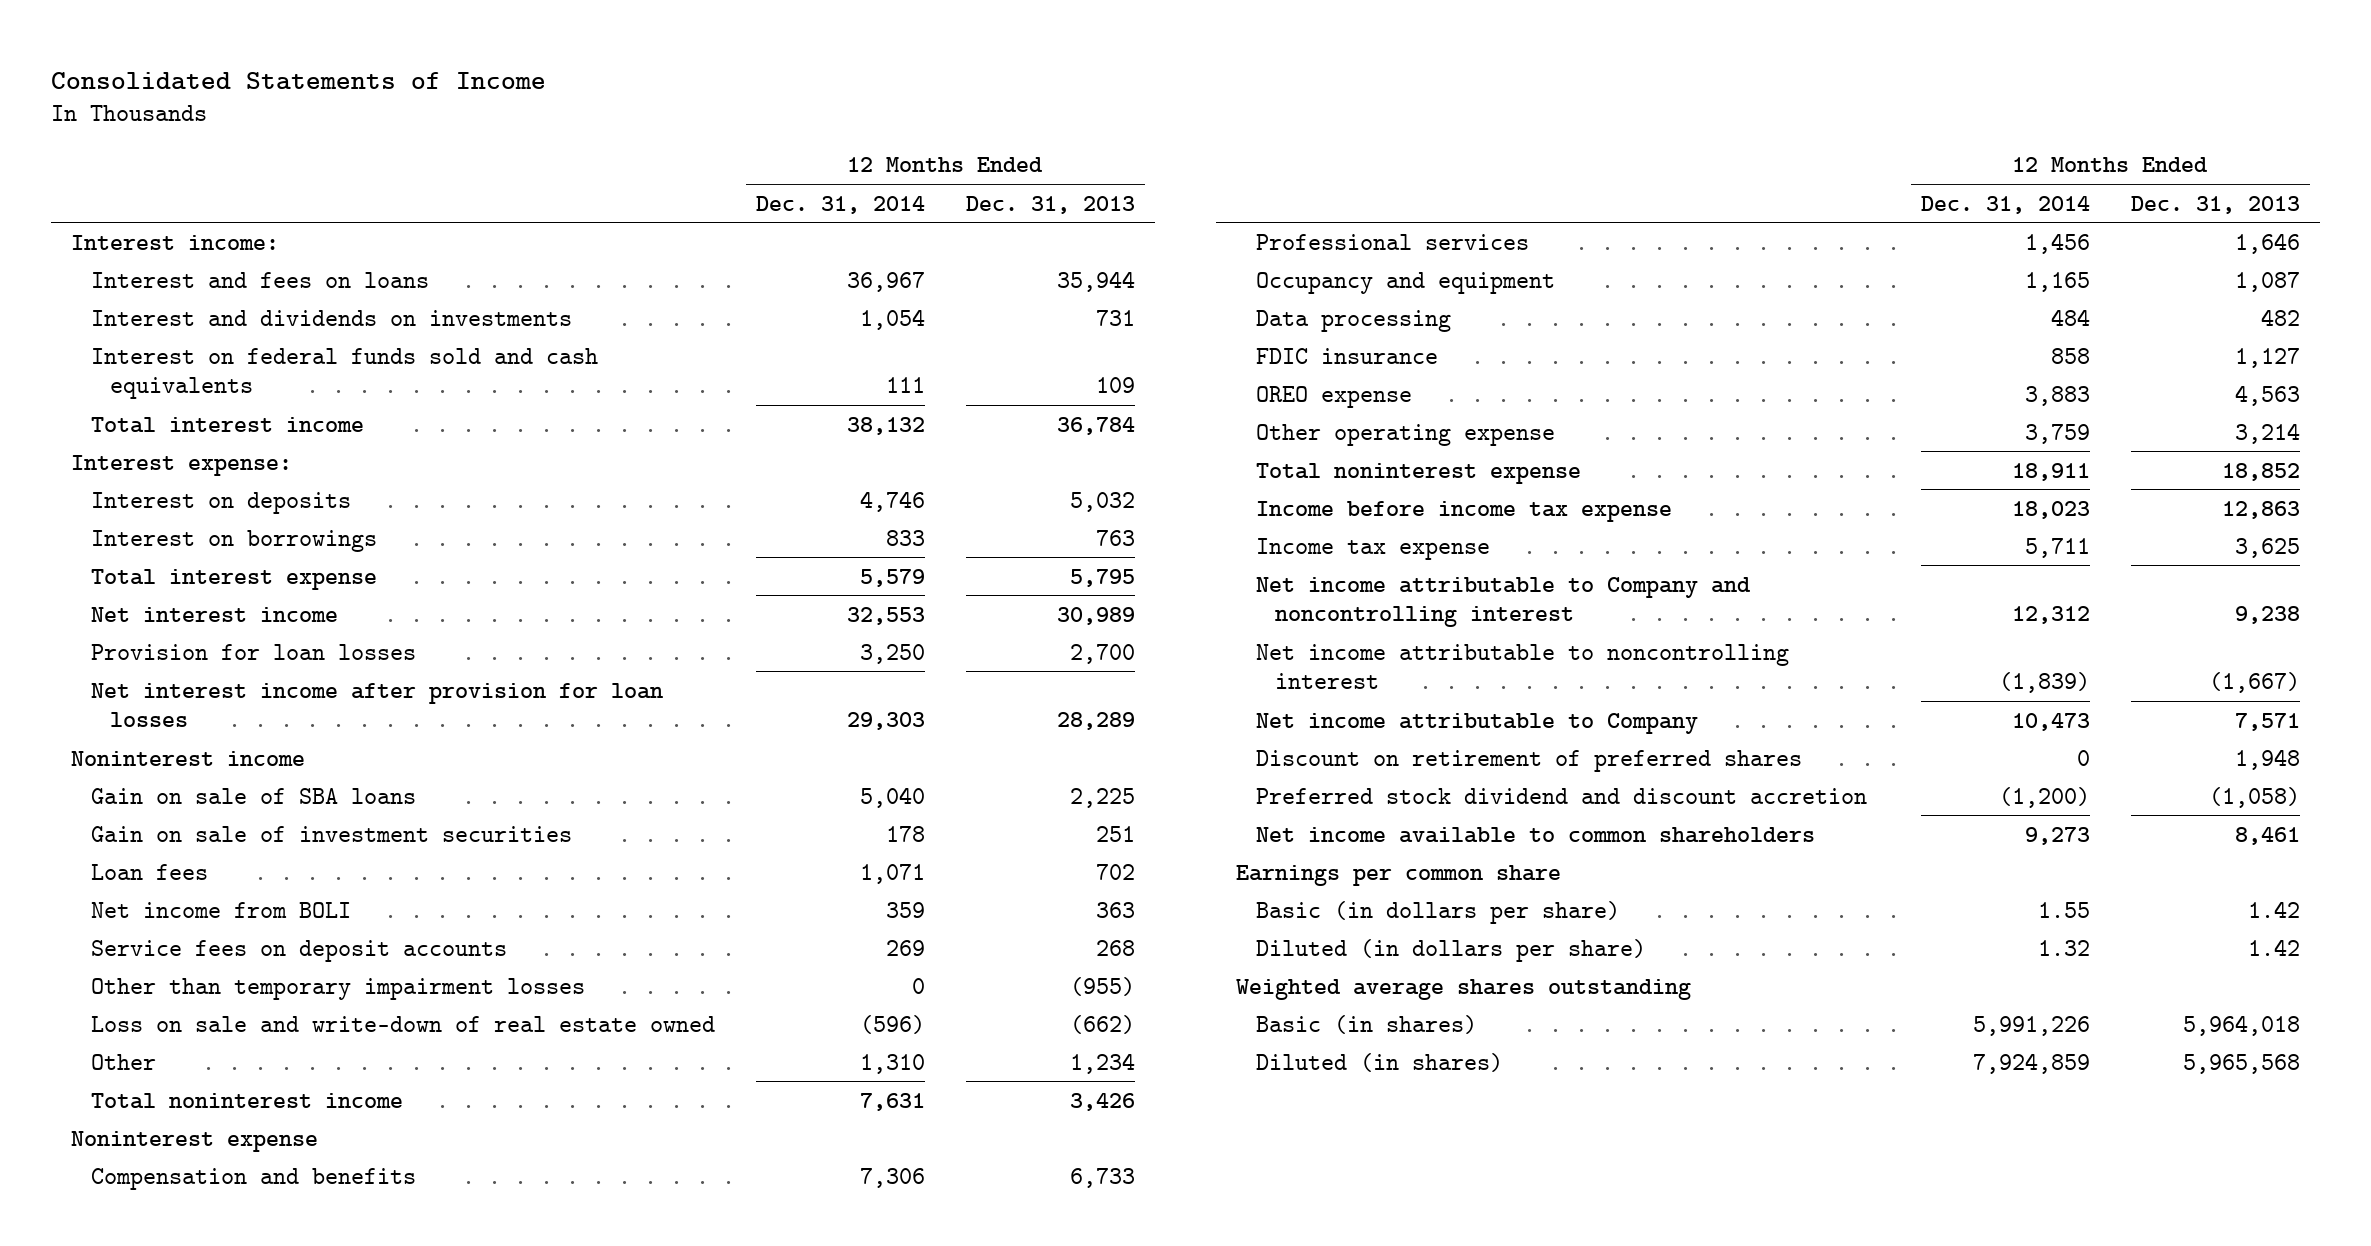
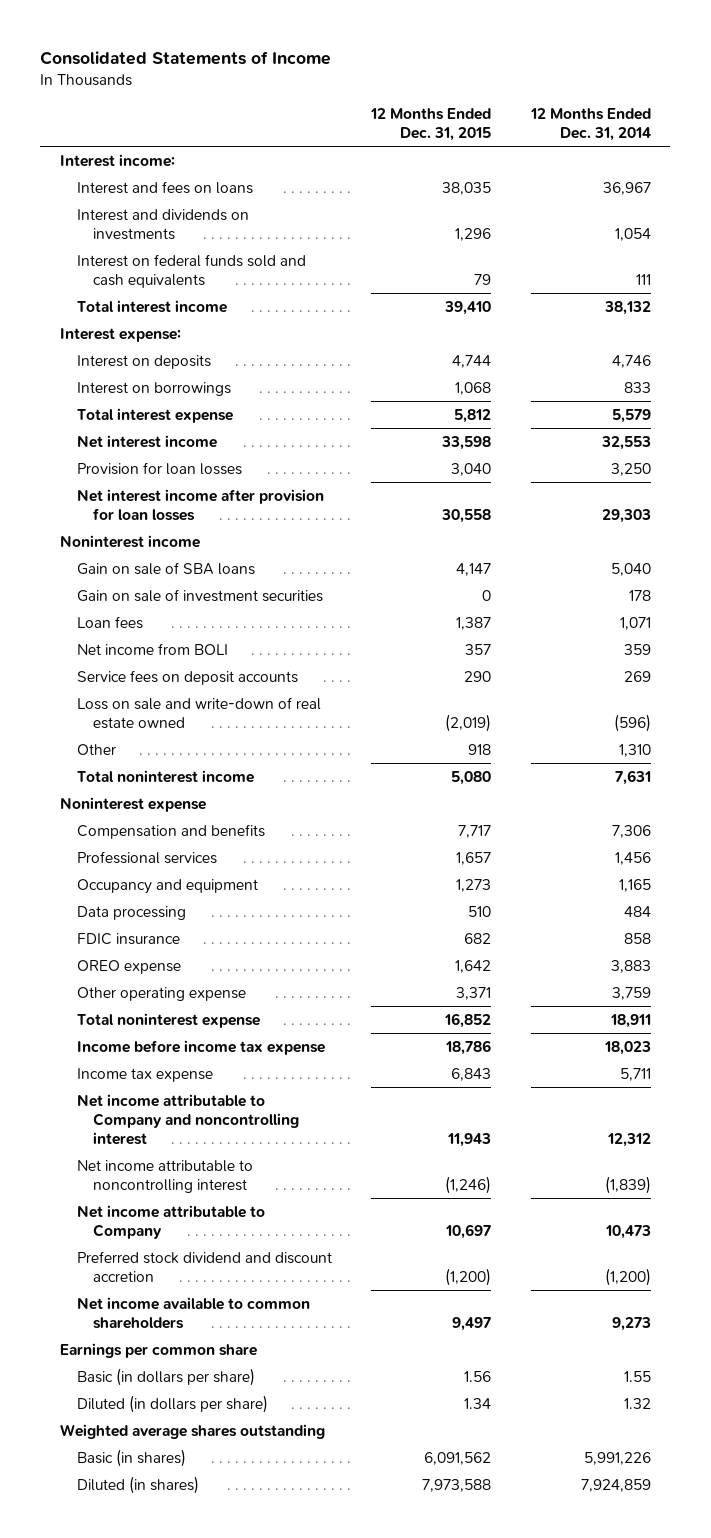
- | 12 Months Ended Dec. 31, 2014 | 12 Months Ended Dec. 31, 2013
+ | 12 Months Ended Dec. 31, 2015 | 12 Months Ended Dec. 31, 2014
- Other than temporary impairment losses | 0 | (955)
- Discount on retirement of preferred shares | 0 | 1,948

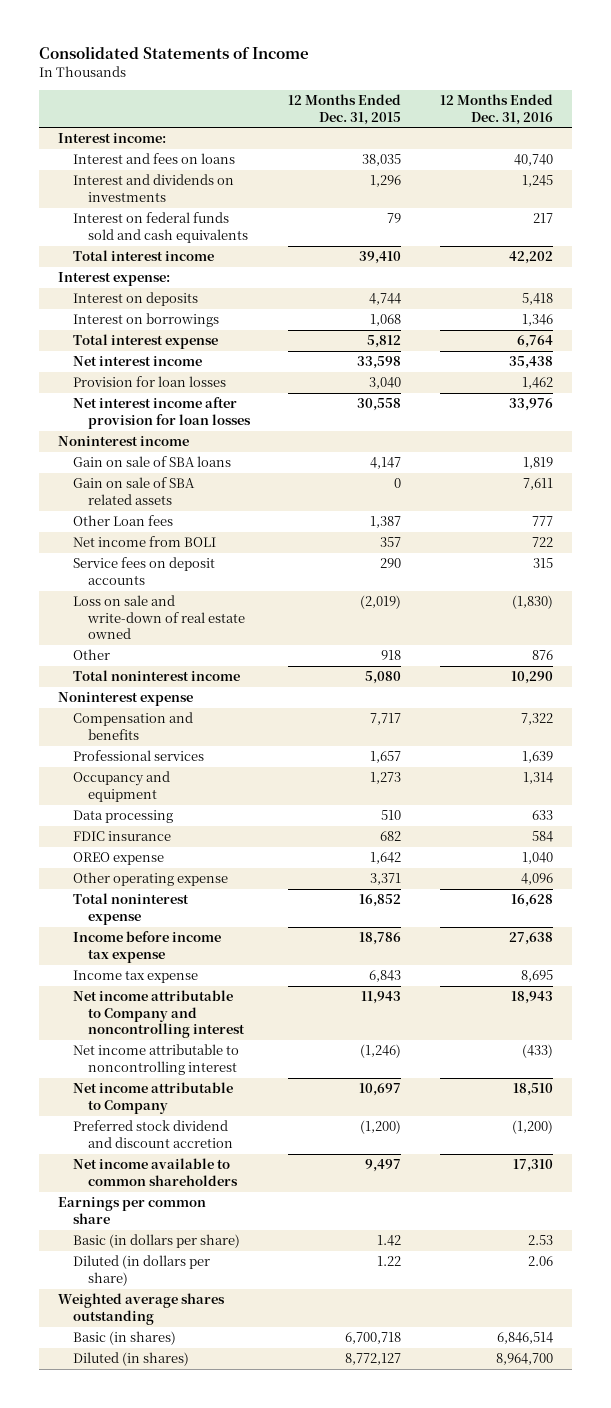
- | 12 Months Ended Dec. 31, 2015 | 12 Months Ended Dec. 31, 2014
+ | 12 Months Ended Dec. 31, 2015 | 12 Months Ended Dec. 31, 2016
- Gain on sale of investment securities | 0 | 178
- Loan fees | 1,387 | 1,071
+ Gain on sale of SBA related assets | 0 | 7,611
+ Other Loan fees | 1,387 | 777
- Basic (in dollars per share) | 1.56 | 1.55
- Diluted (in dollars per share) | 1.34 | 1.32
+ Basic (in dollars per share) | 1.42 | 2.53
+ Diluted (in dollars per share) | 1.22 | 2.06
- Basic (in shares) | 6,091,562 | 5,991,226
- Diluted (in shares) | 7,973,588 | 7,924,859
+ Basic (in shares) | 6,700,718 | 6,846,514
+ Diluted (in shares) | 8,772,127 | 8,964,700

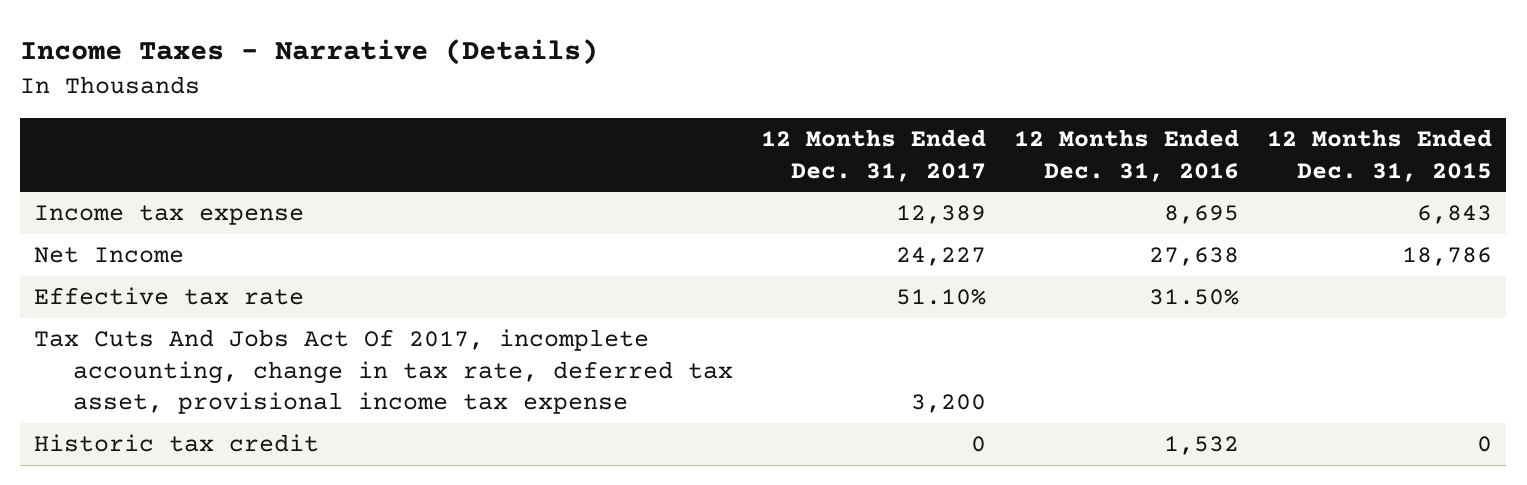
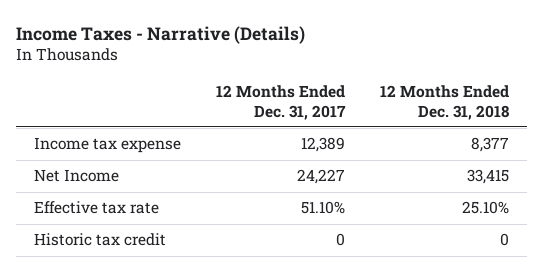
- | 12 Months Ended Dec. 31, 2017 | 12 Months Ended Dec. 31, 2016 | 12 Months Ended Dec. 31, 2015
+ | 12 Months Ended Dec. 31, 2017 | 12 Months Ended Dec. 31, 2018
- Tax Cuts And Jobs Act Of 2017, incomplete accounting, change in tax rate, deferred tax asset, provisional income tax expense | 3,200 | |

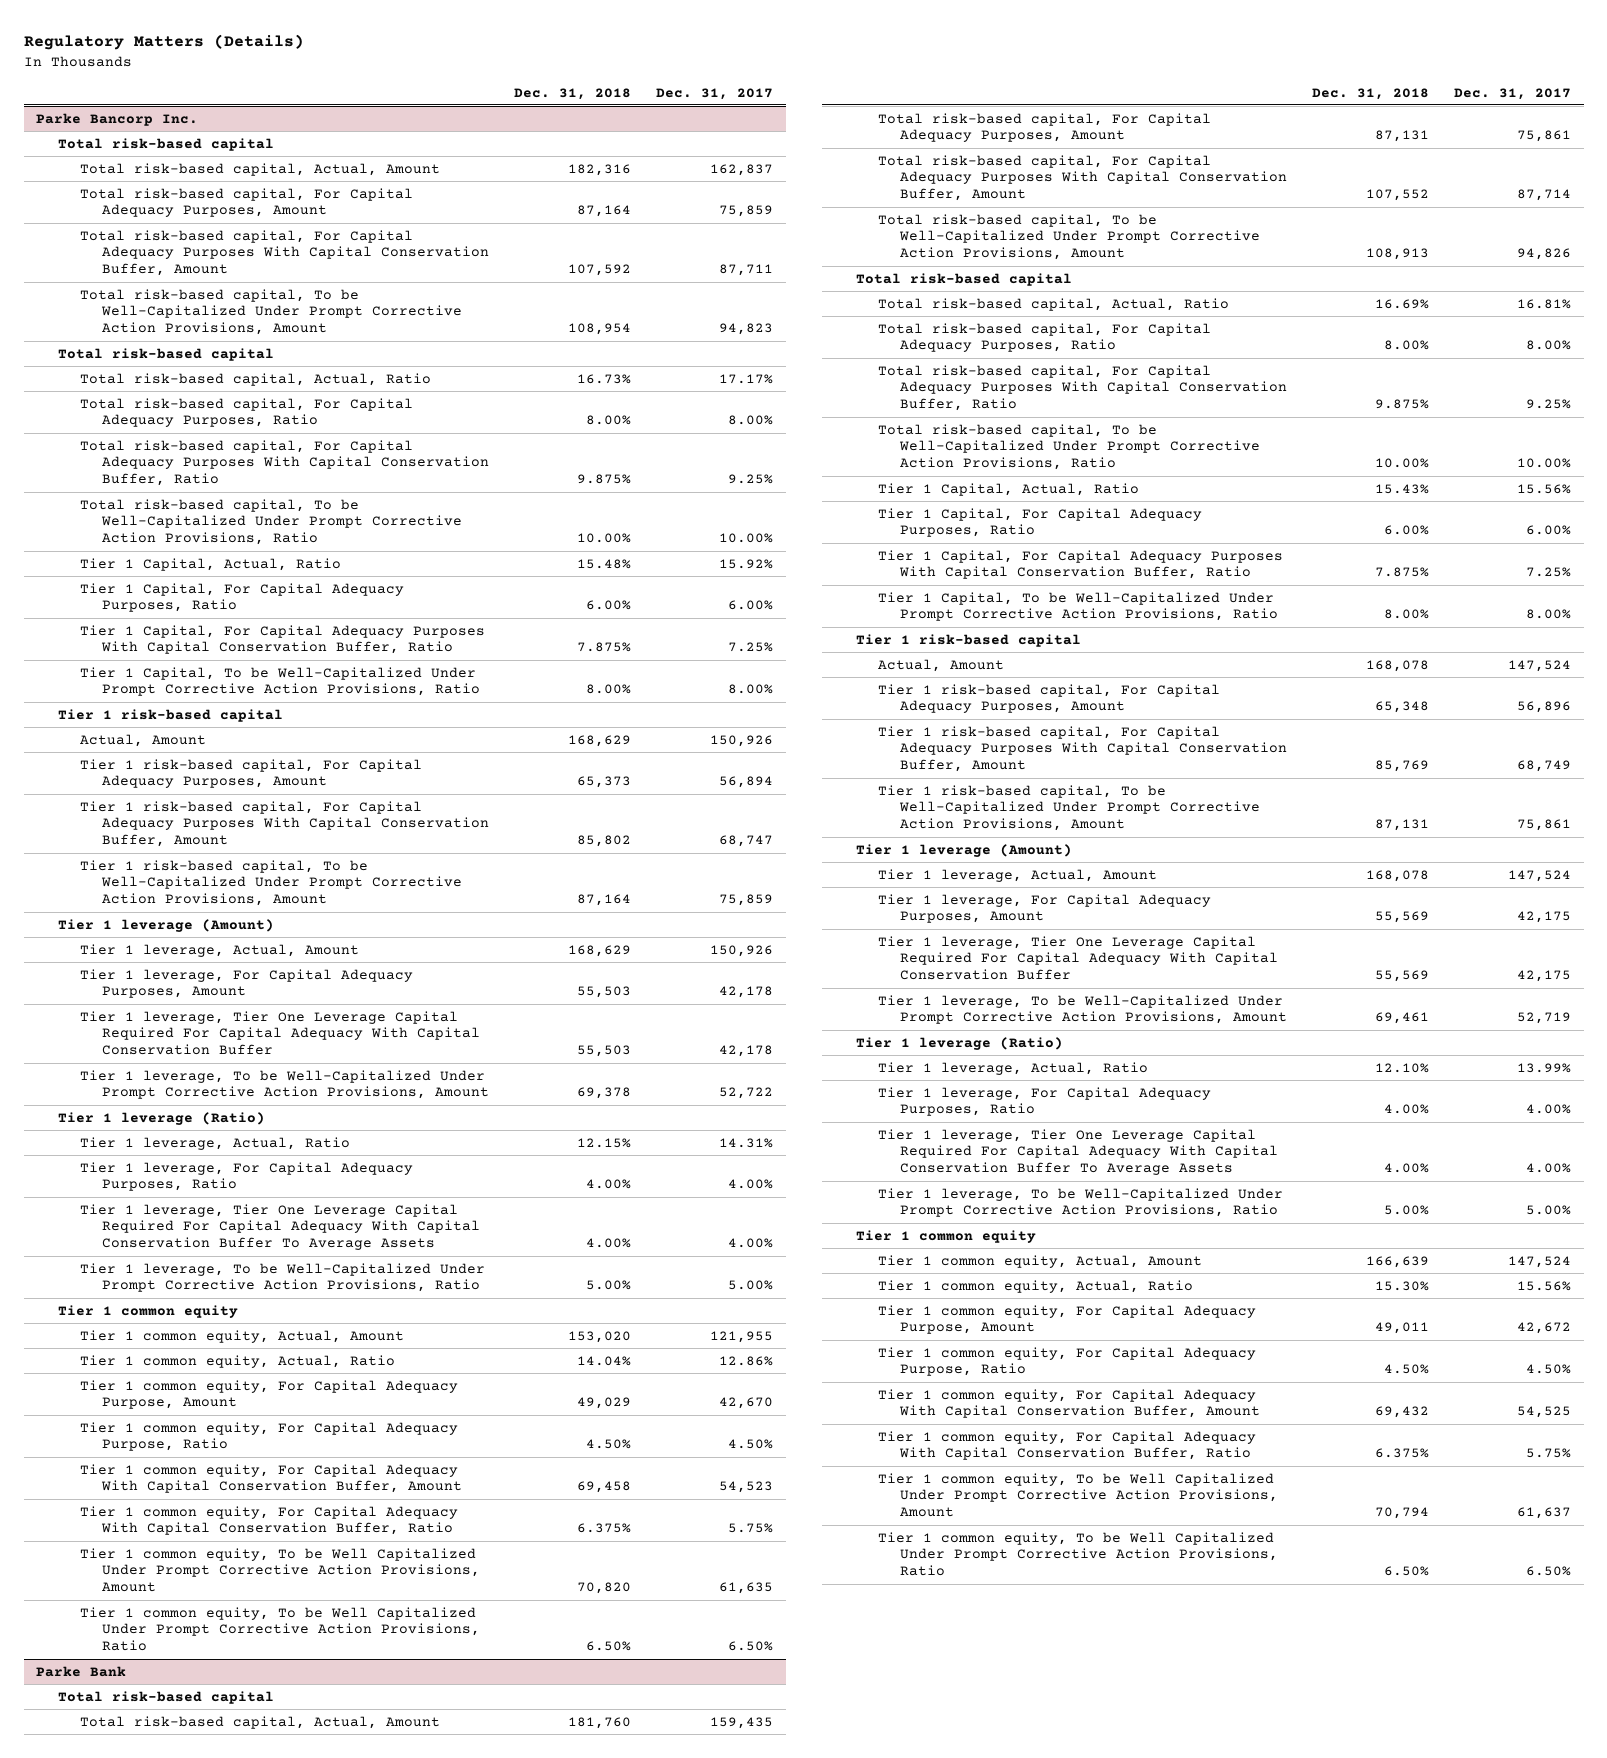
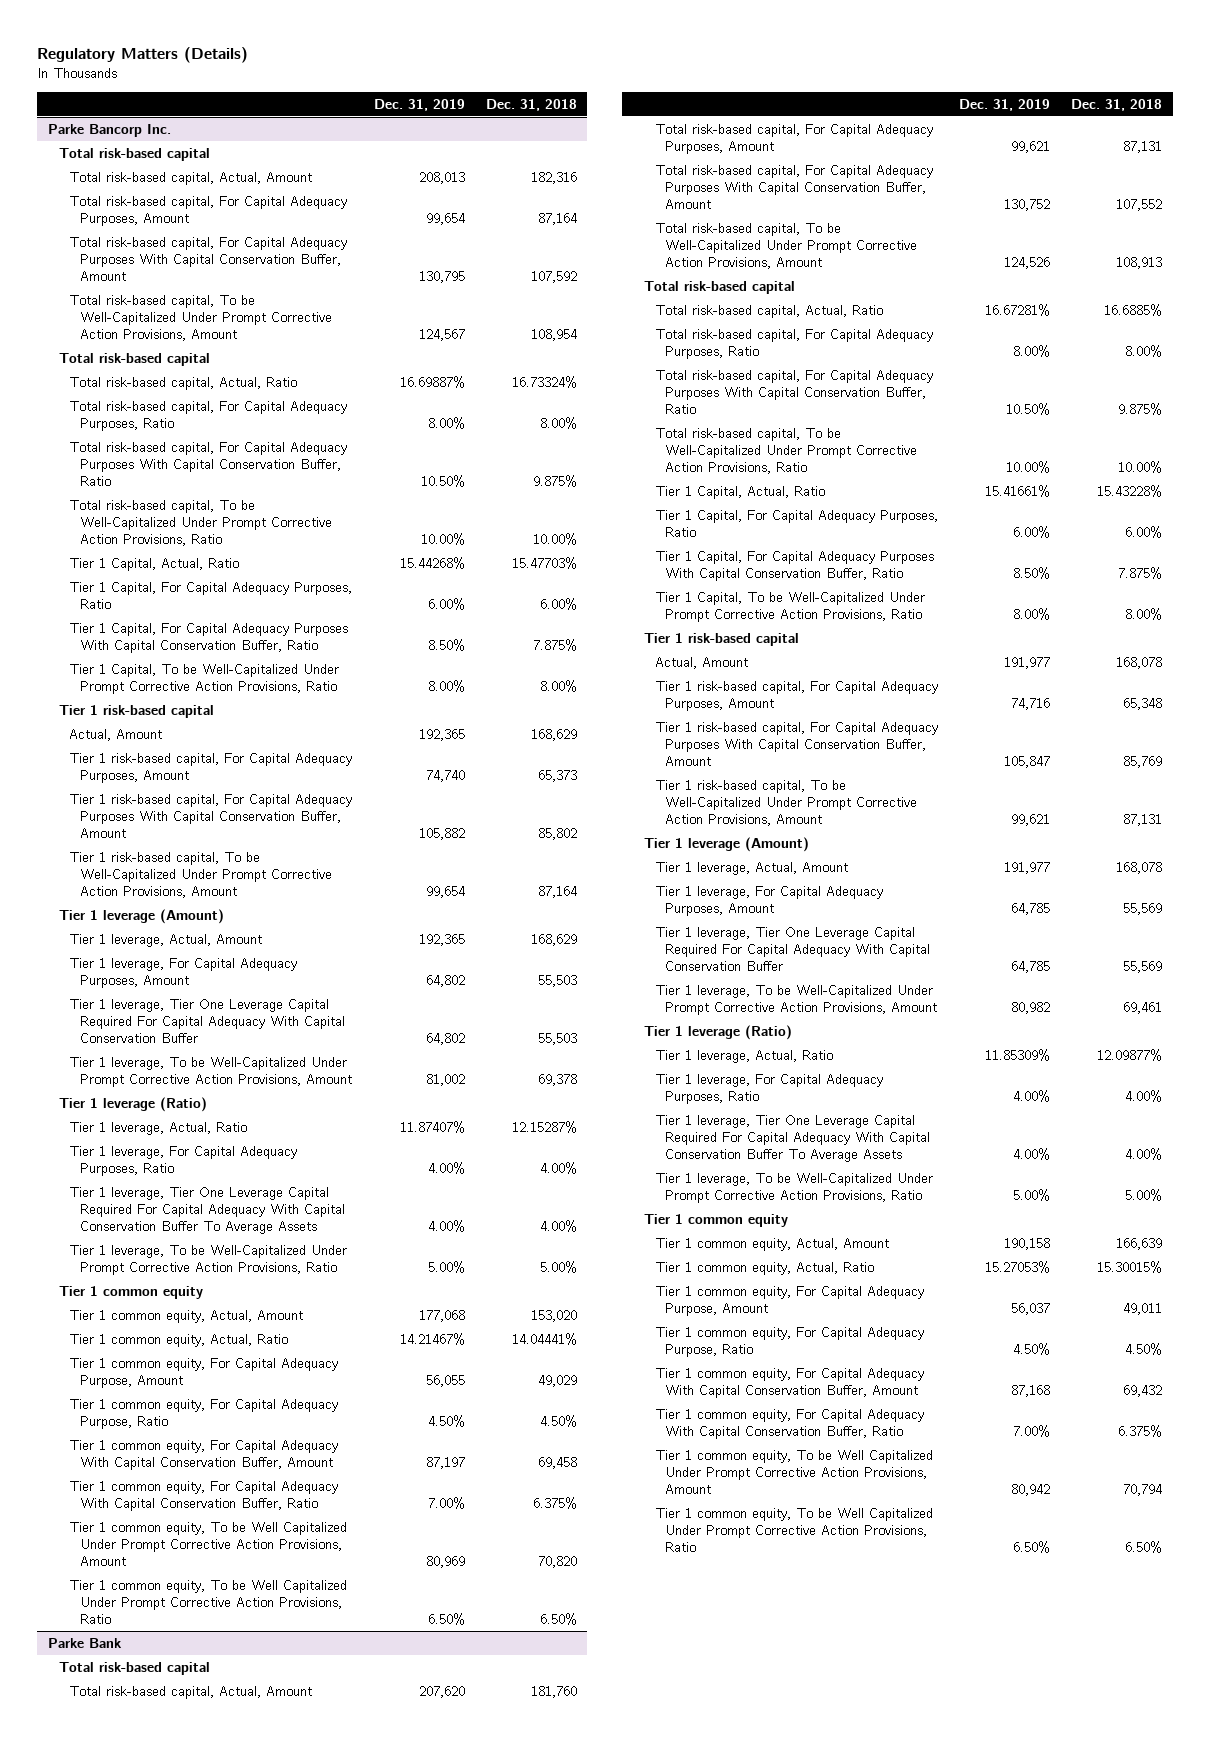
- | Dec. 31, 2018 | Dec. 31, 2017
+ | Dec. 31, 2019 | Dec. 31, 2018
@ Parke Bancorp Inc.
- Total risk-based capital, Actual, Ratio | 16.73% | 17.17%
+ Total risk-based capital, Actual, Ratio | 16.69887% | 16.73324%
- Tier 1 Capital, Actual, Ratio | 15.48% | 15.92%
+ Tier 1 Capital, Actual, Ratio | 15.44268% | 15.47703%
- Tier 1 leverage, Actual, Ratio | 12.15% | 14.31%
+ Tier 1 leverage, Actual, Ratio | 11.87407% | 12.15287%
- Tier 1 common equity, Actual, Ratio | 14.04% | 12.86%
+ Tier 1 common equity, Actual, Ratio | 14.21467% | 14.04441%
@ Parke Bank
- Total risk-based capital, Actual, Ratio | 16.69% | 16.81%
+ Total risk-based capital, Actual, Ratio | 16.67281% | 16.6885%
- Tier 1 Capital, Actual, Ratio | 15.43% | 15.56%
+ Tier 1 Capital, Actual, Ratio | 15.41661% | 15.43228%
- Tier 1 leverage, Actual, Ratio | 12.10% | 13.99%
+ Tier 1 leverage, Actual, Ratio | 11.85309% | 12.09877%
- Tier 1 common equity, Actual, Ratio | 15.30% | 15.56%
+ Tier 1 common equity, Actual, Ratio | 15.27053% | 15.30015%

